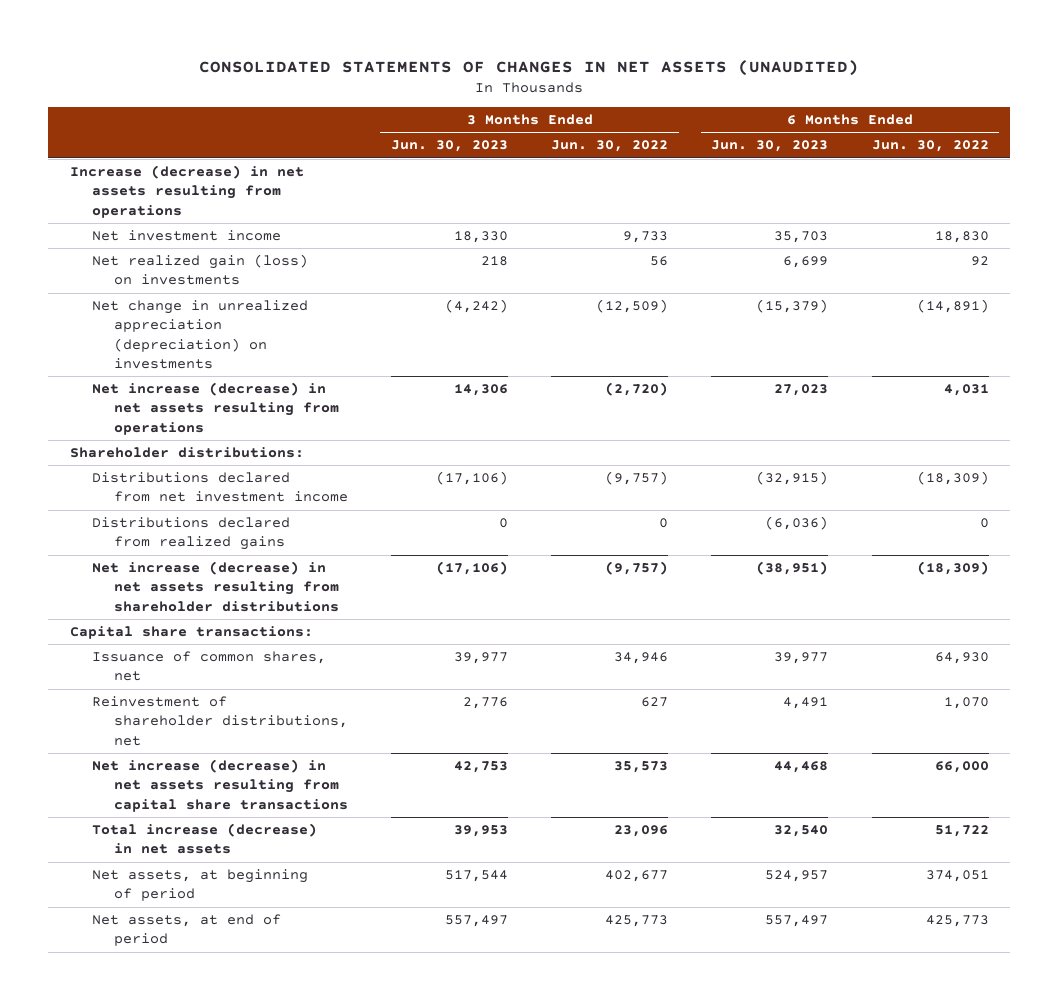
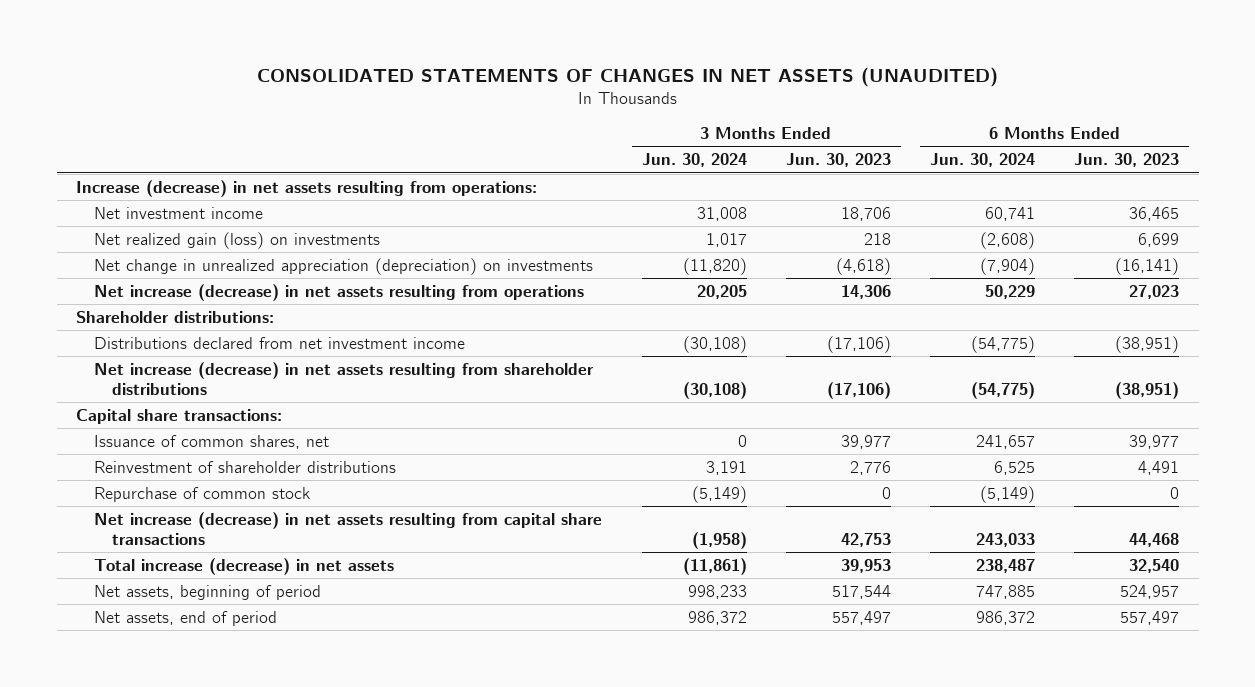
- | 3 Months Ended Jun. 30, 2023 | 3 Months Ended Jun. 30, 2022 | 6 Months Ended Jun. 30, 2023 | 6 Months Ended Jun. 30, 2022
+ | 3 Months Ended Jun. 30, 2024 | 3 Months Ended Jun. 30, 2023 | 6 Months Ended Jun. 30, 2024 | 6 Months Ended Jun. 30, 2023
- Increase (decrease) in net assets resulting from operations
- Net investment income | 18,330 | 9,733 | 35,703 | 18,830
+ Increase (decrease) in net assets resulting from operations:
+ Net investment income | 31,008 | 18,706 | 60,741 | 36,465
- Net change in unrealized appreciation (depreciation) on investments | (4,242) | (12,509) | (15,379) | (14,891)
+ Net change in unrealized appreciation (depreciation) on investments | (11,820) | (4,618) | (7,904) | (16,141)
- Distributions declared from net investment income | (17,106) | (9,757) | (32,915) | (18,309)
- Distributions declared from realized gains | 0 | 0 | (6,036) | 0
+ Distributions declared from net investment income | (30,108) | (17,106) | (54,775) | (38,951)
- Reinvestment of shareholder distributions, net | 2,776 | 627 | 4,491 | 1,070
+ Reinvestment of shareholder distributions | 3,191 | 2,776 | 6,525 | 4,491
+ Repurchase of common stock | (5,149) | 0 | (5,149) | 0
- Net assets, at beginning of period | 517,544 | 402,677 | 524,957 | 374,051
- Net assets, at end of period | 557,497 | 425,773 | 557,497 | 425,773
+ Net assets, beginning of period | 998,233 | 517,544 | 747,885 | 524,957
+ Net assets, end of period | 986,372 | 557,497 | 986,372 | 557,497

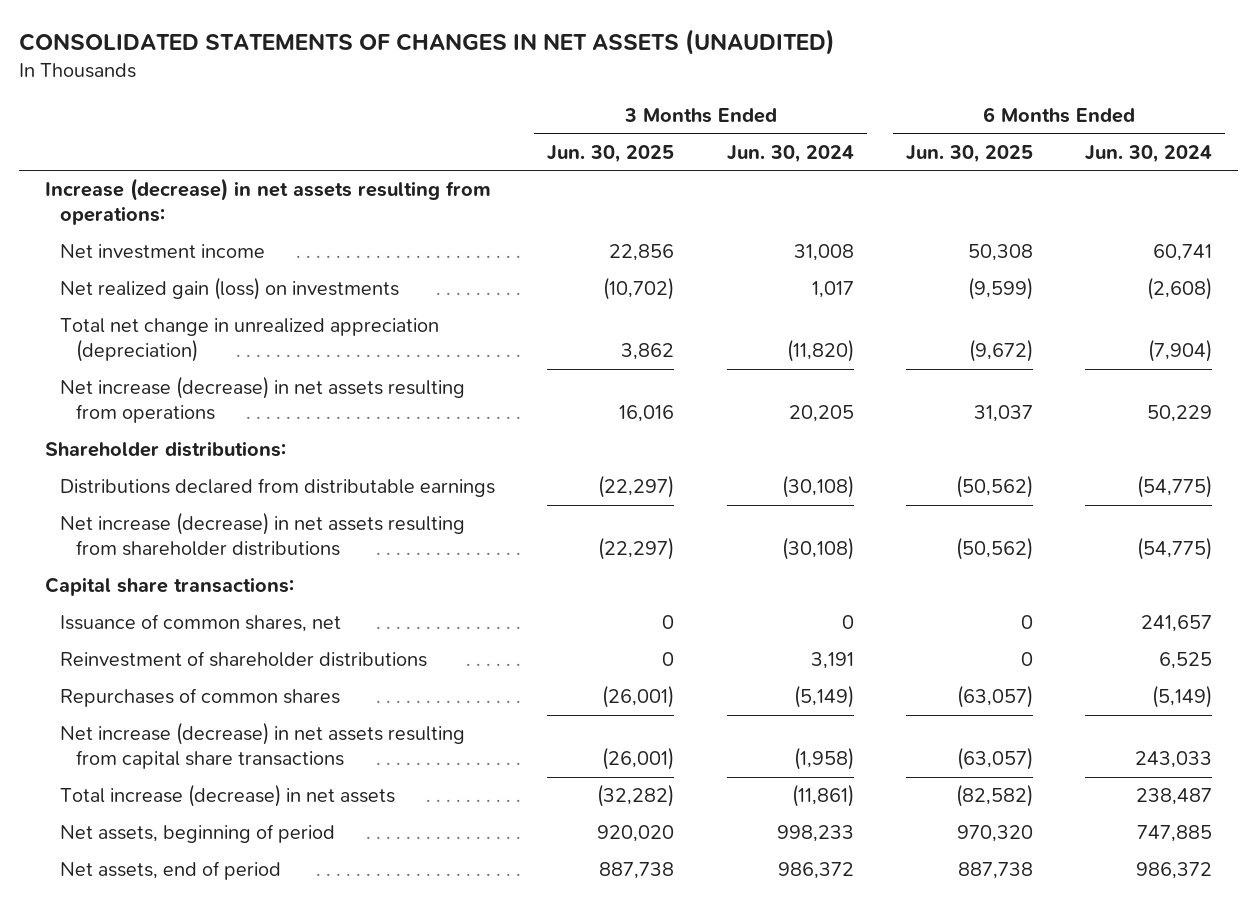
- | 3 Months Ended Jun. 30, 2024 | 3 Months Ended Jun. 30, 2023 | 6 Months Ended Jun. 30, 2024 | 6 Months Ended Jun. 30, 2023
+ | 3 Months Ended Jun. 30, 2025 | 3 Months Ended Jun. 30, 2024 | 6 Months Ended Jun. 30, 2025 | 6 Months Ended Jun. 30, 2024
- Net change in unrealized appreciation (depreciation) on investments | (11,820) | (4,618) | (7,904) | (16,141)
+ Total net change in unrealized appreciation (depreciation) | 3,862 | (11,820) | (9,672) | (7,904)
- Distributions declared from net investment income | (30,108) | (17,106) | (54,775) | (38,951)
+ Distributions declared from distributable earnings | (22,297) | (30,108) | (50,562) | (54,775)
- Repurchase of common stock | (5,149) | 0 | (5,149) | 0
+ Repurchases of common shares | (26,001) | (5,149) | (63,057) | (5,149)

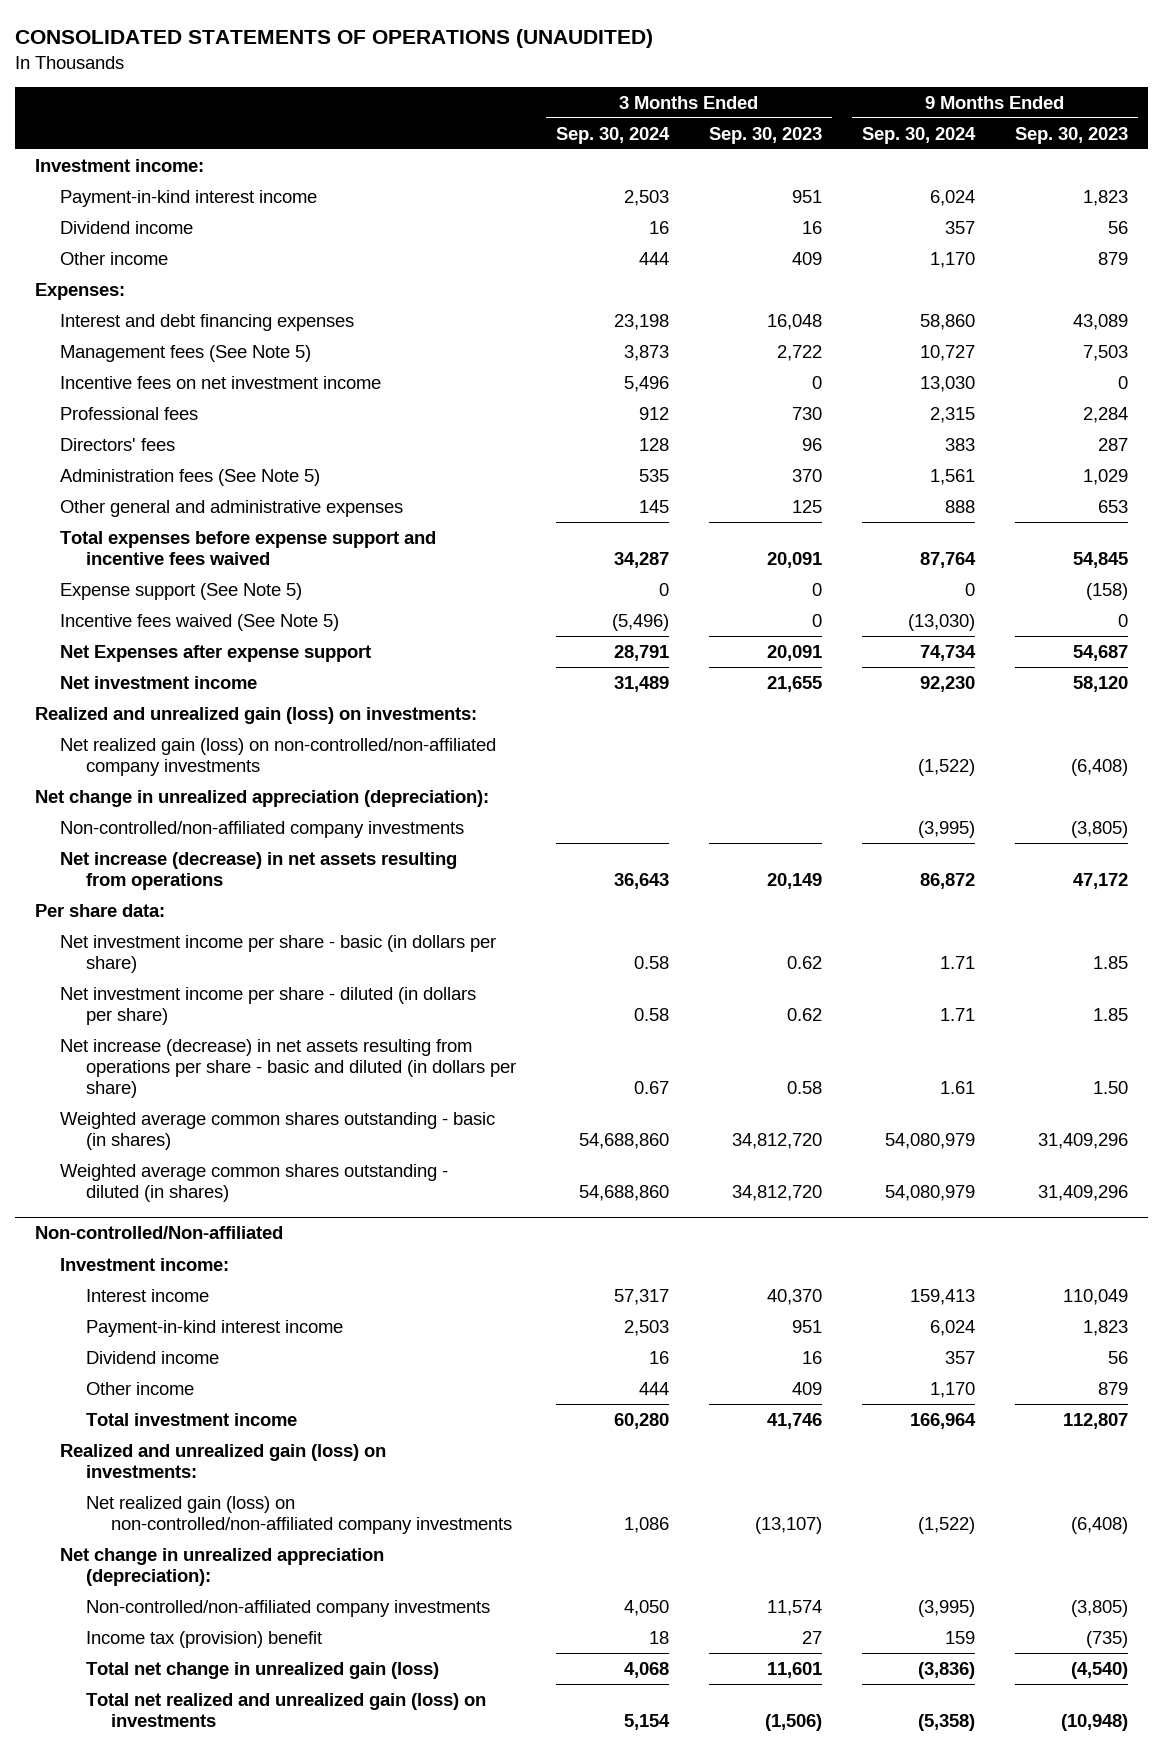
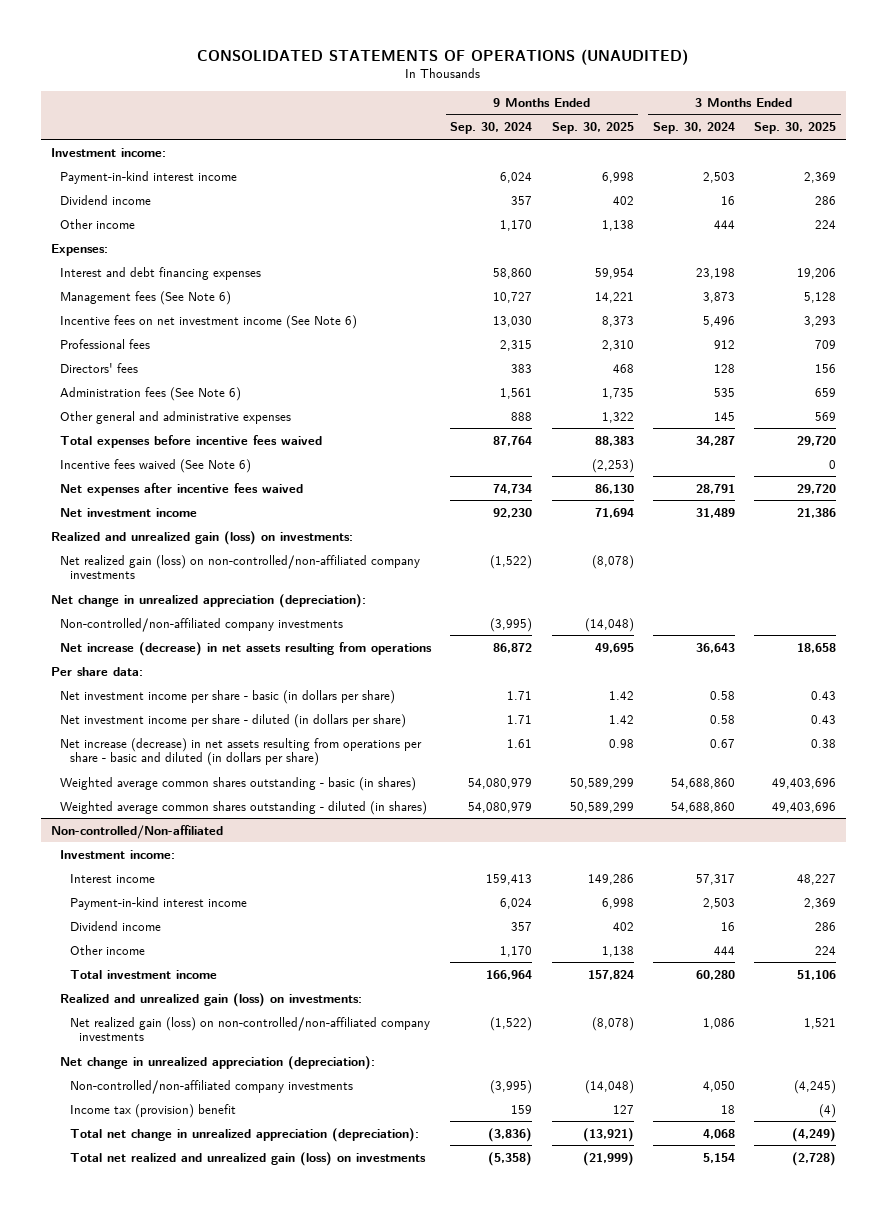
- | 3 Months Ended Sep. 30, 2024 | 3 Months Ended Sep. 30, 2023 | 9 Months Ended Sep. 30, 2024 | 9 Months Ended Sep. 30, 2023
+ | 9 Months Ended Sep. 30, 2024 | 9 Months Ended Sep. 30, 2025 | 3 Months Ended Sep. 30, 2024 | 3 Months Ended Sep. 30, 2025
- Management fees (See Note 5) | 3,873 | 2,722 | 10,727 | 7,503
- Incentive fees on net investment income | 5,496 | 0 | 13,030 | 0
+ Management fees (See Note 6) | 10,727 | 14,221 | 3,873 | 5,128
+ Incentive fees on net investment income (See Note 6) | 13,030 | 8,373 | 5,496 | 3,293
- Administration fees (See Note 5) | 535 | 370 | 1,561 | 1,029
+ Administration fees (See Note 6) | 1,561 | 1,735 | 535 | 659
- Total expenses before expense support and incentive fees waived | 34,287 | 20,091 | 87,764 | 54,845
- Expense support (See Note 5) | 0 | 0 | 0 | (158)
- Incentive fees waived (See Note 5) | (5,496) | 0 | (13,030) | 0
- Net Expenses after expense support | 28,791 | 20,091 | 74,734 | 54,687
+ Total expenses before incentive fees waived | 87,764 | 88,383 | 34,287 | 29,720
+ Incentive fees waived (See Note 6) | | (2,253) | | 0
+ Net expenses after incentive fees waived | 74,734 | 86,130 | 28,791 | 29,720
@ Non-controlled/Non-affiliated
- Total net change in unrealized gain (loss) | 4,068 | 11,601 | (3,836) | (4,540)
+ Total net change in unrealized appreciation (depreciation): | (3,836) | (13,921) | 4,068 | (4,249)

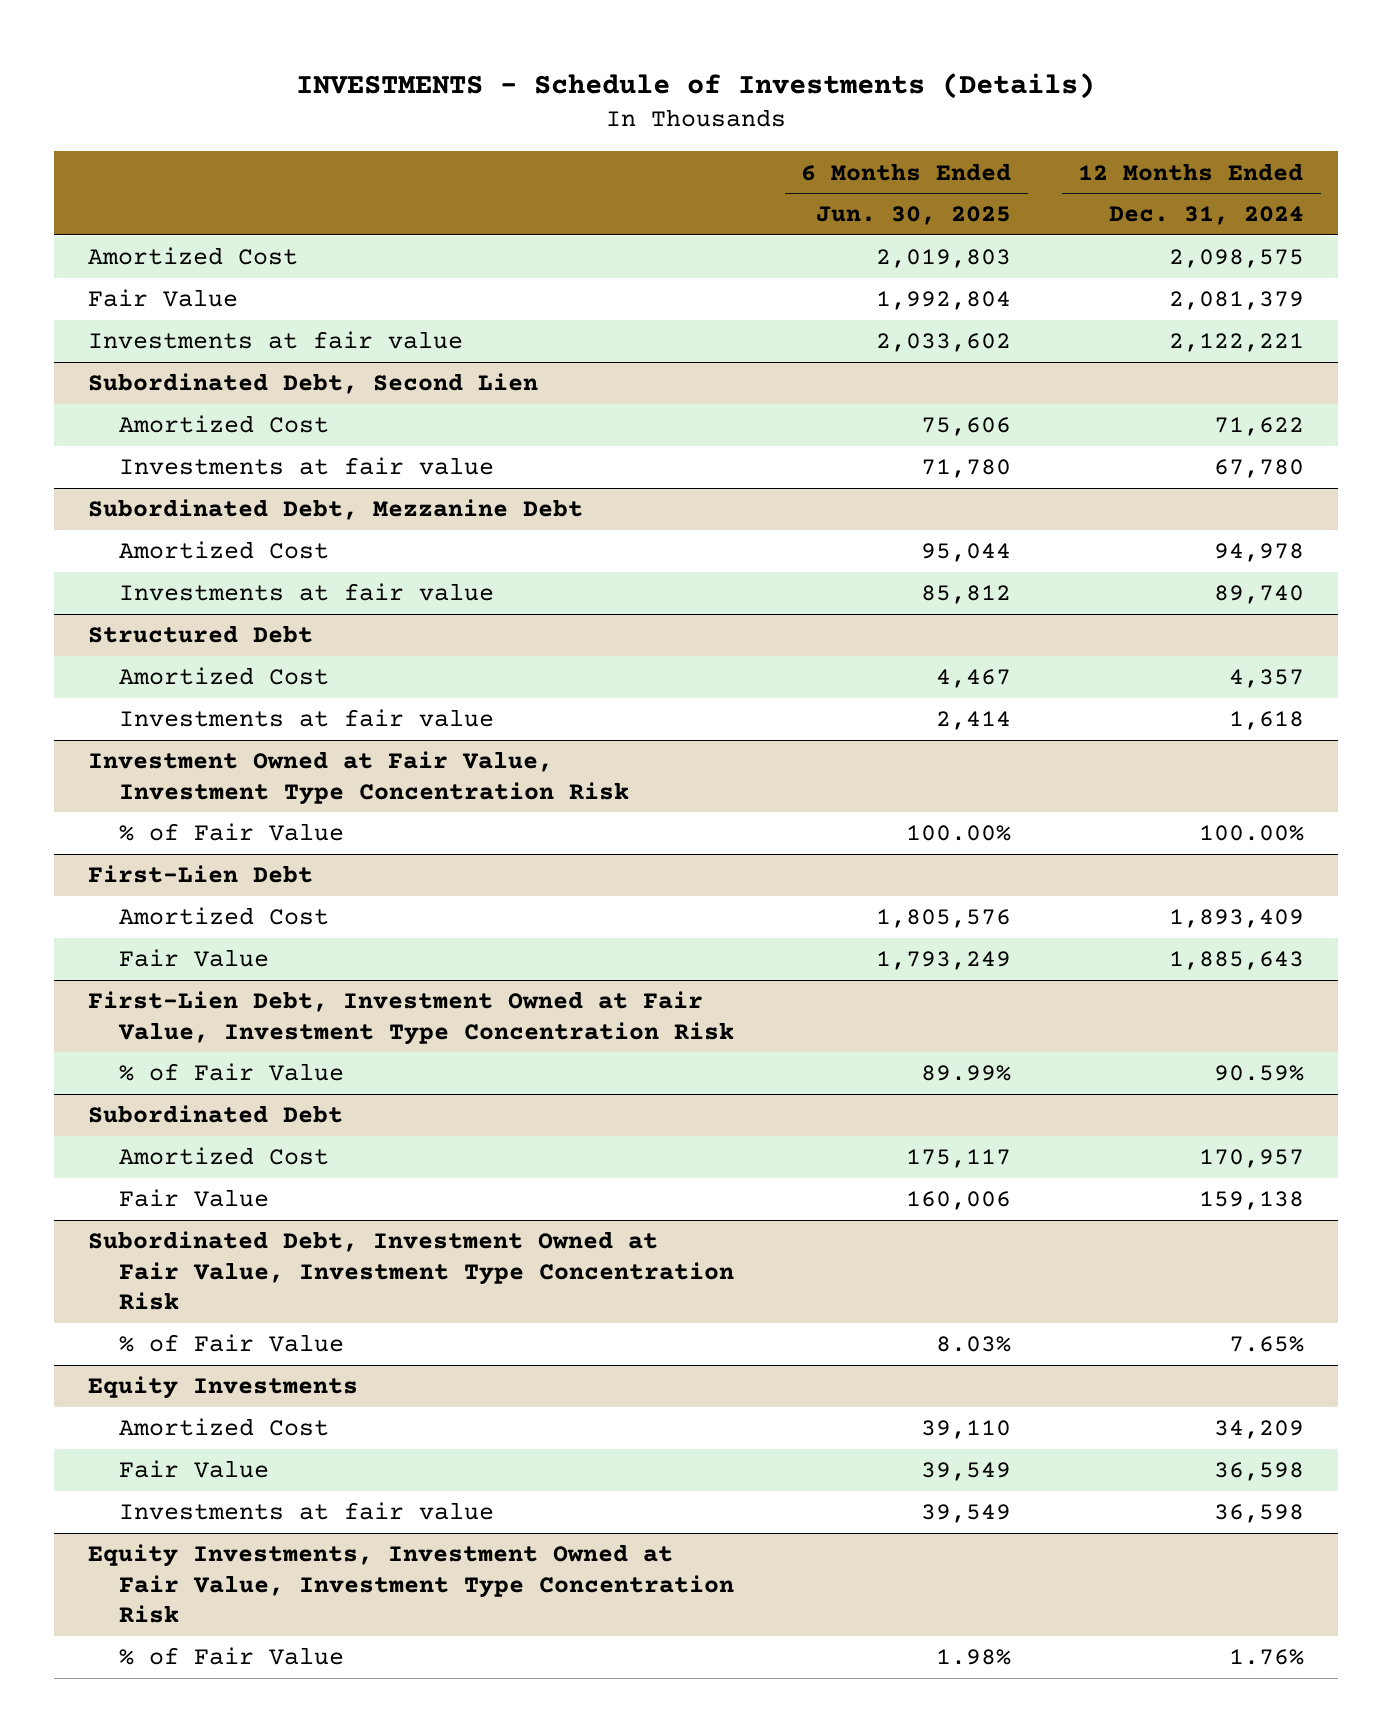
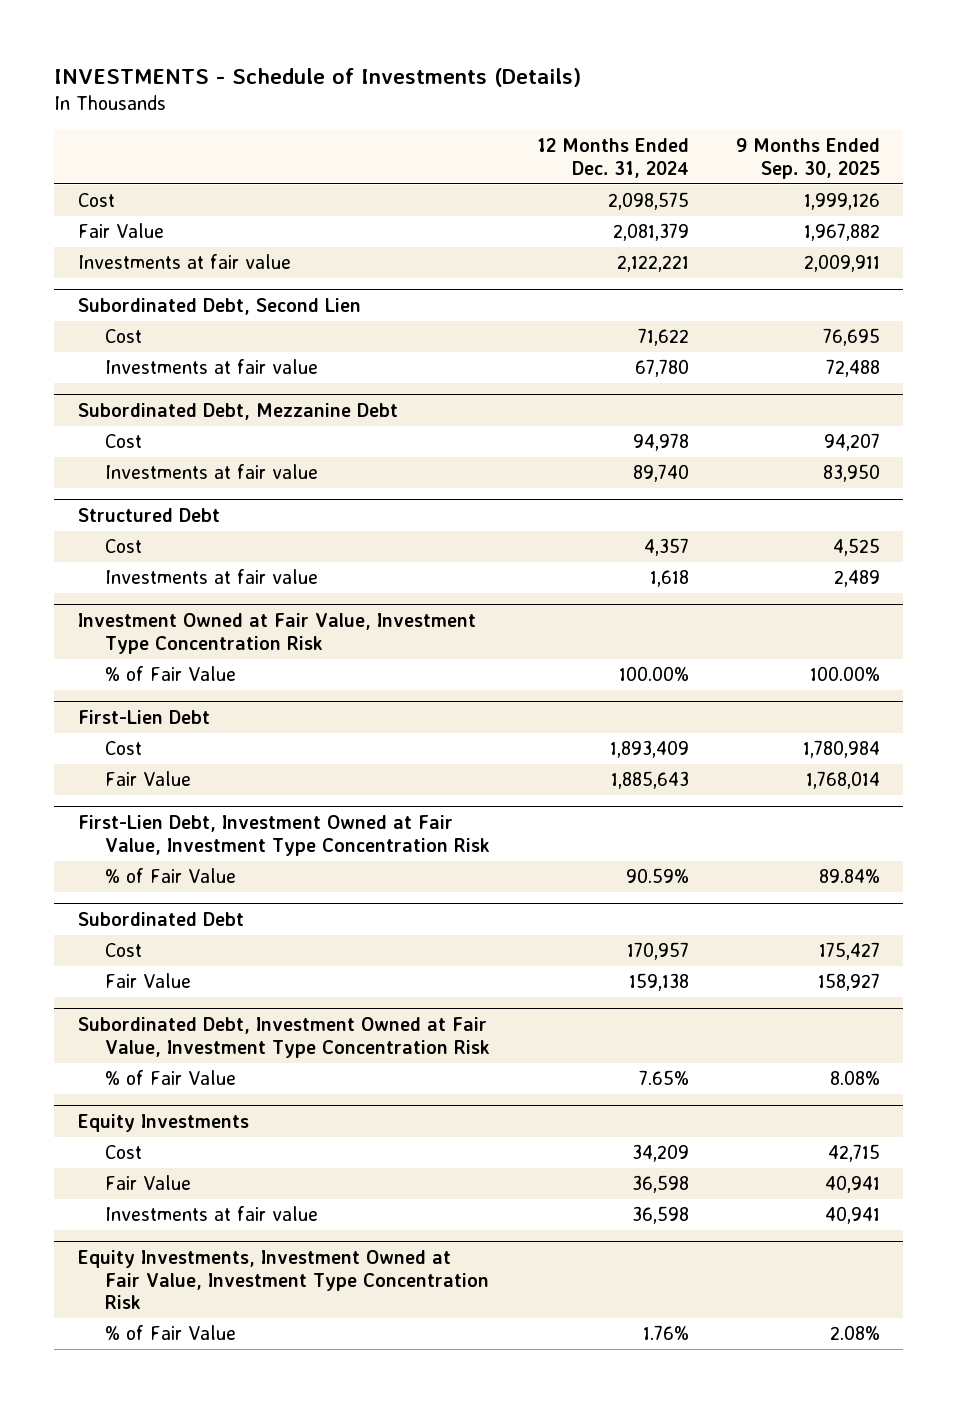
- | 6 Months Ended Jun. 30, 2025 | 12 Months Ended Dec. 31, 2024
+ | 12 Months Ended Dec. 31, 2024 | 9 Months Ended Sep. 30, 2025
- Amortized Cost | 2,019,803 | 2,098,575
+ Cost | 2,098,575 | 1,999,126
@ Subordinated Debt, Second Lien
- Amortized Cost | 75,606 | 71,622
+ Cost | 71,622 | 76,695
@ Subordinated Debt, Mezzanine Debt
- Amortized Cost | 95,044 | 94,978
+ Cost | 94,978 | 94,207
@ Structured Debt
- Amortized Cost | 4,467 | 4,357
+ Cost | 4,357 | 4,525
@ First-Lien Debt
- Amortized Cost | 1,805,576 | 1,893,409
+ Cost | 1,893,409 | 1,780,984
@ Subordinated Debt
- Amortized Cost | 175,117 | 170,957
+ Cost | 170,957 | 175,427
@ Equity Investments
- Amortized Cost | 39,110 | 34,209
+ Cost | 34,209 | 42,715

